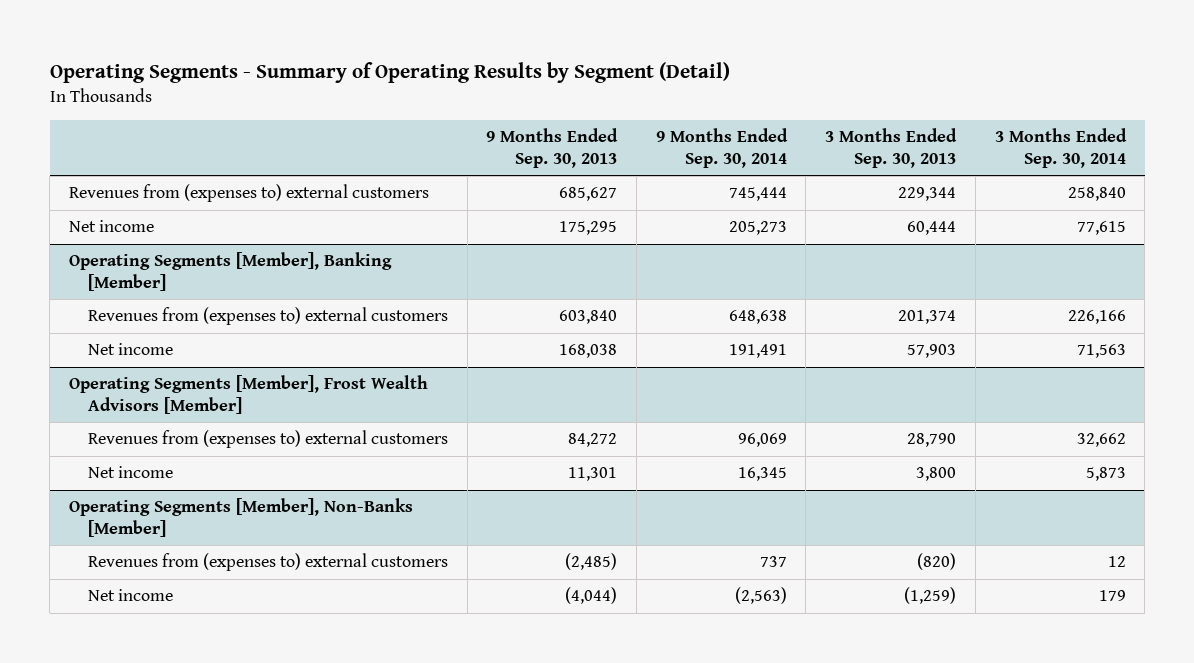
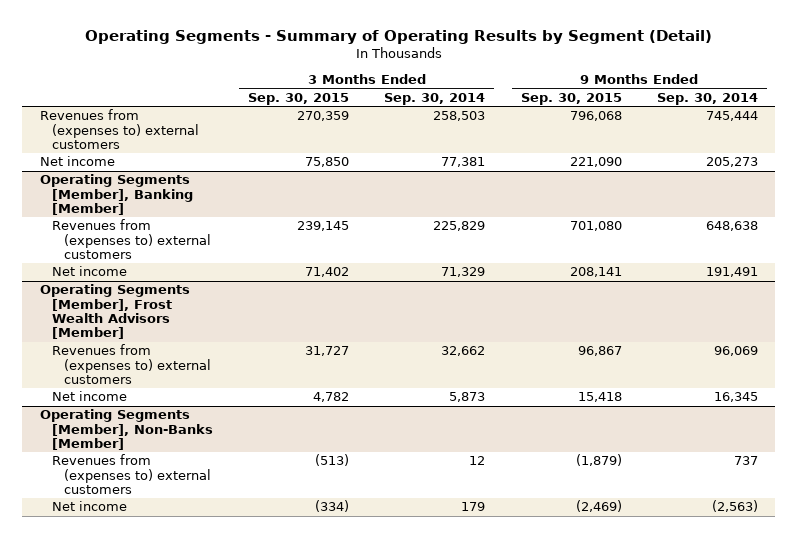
- | 9 Months Ended Sep. 30, 2013 | 9 Months Ended Sep. 30, 2014 | 3 Months Ended Sep. 30, 2013 | 3 Months Ended Sep. 30, 2014
+ | 3 Months Ended Sep. 30, 2015 | 3 Months Ended Sep. 30, 2014 | 9 Months Ended Sep. 30, 2015 | 9 Months Ended Sep. 30, 2014
- Revenues from (expenses to) external customers | 685,627 | 745,444 | 229,344 | 258,840
- Net income | 175,295 | 205,273 | 60,444 | 77,615
+ Revenues from (expenses to) external customers | 270,359 | 258,503 | 796,068 | 745,444
+ Net income | 75,850 | 77,381 | 221,090 | 205,273
@ Operating Segments [Member], Banking [Member]
- Revenues from (expenses to) external customers | 603,840 | 648,638 | 201,374 | 226,166
- Net income | 168,038 | 191,491 | 57,903 | 71,563
+ Revenues from (expenses to) external customers | 239,145 | 225,829 | 701,080 | 648,638
+ Net income | 71,402 | 71,329 | 208,141 | 191,491

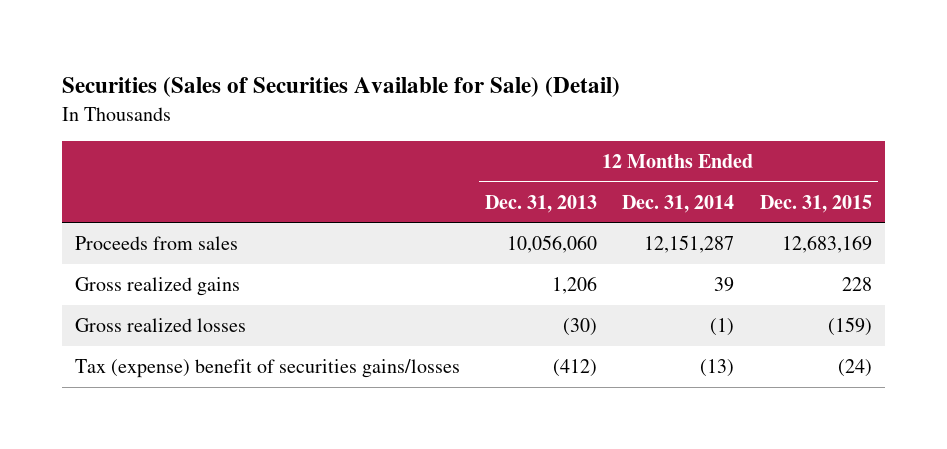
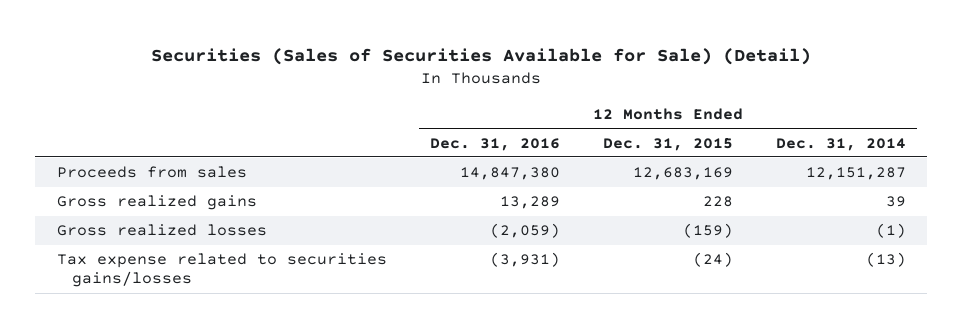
- | 12 Months Ended Dec. 31, 2013 | 12 Months Ended Dec. 31, 2014 | 12 Months Ended Dec. 31, 2015
+ | 12 Months Ended Dec. 31, 2016 | 12 Months Ended Dec. 31, 2015 | 12 Months Ended Dec. 31, 2014
- Tax (expense) benefit of securities gains/losses | (412) | (13) | (24)
+ Tax expense related to securities gains/losses | (3,931) | (24) | (13)

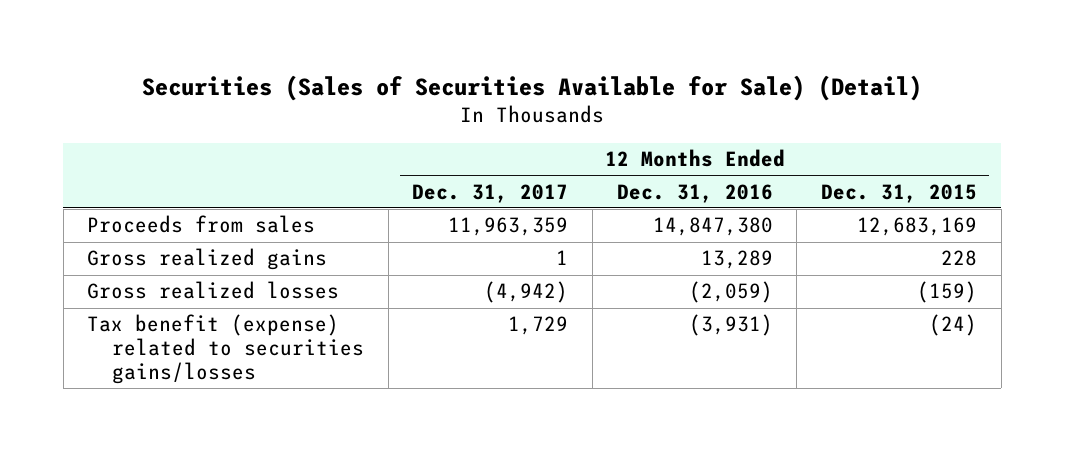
- | 12 Months Ended Dec. 31, 2016 | 12 Months Ended Dec. 31, 2015 | 12 Months Ended Dec. 31, 2014
+ | 12 Months Ended Dec. 31, 2017 | 12 Months Ended Dec. 31, 2016 | 12 Months Ended Dec. 31, 2015
- Tax expense related to securities gains/losses | (3,931) | (24) | (13)
+ Tax benefit (expense) related to securities gains/losses | 1,729 | (3,931) | (24)

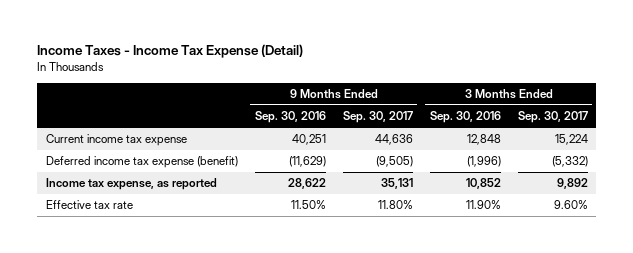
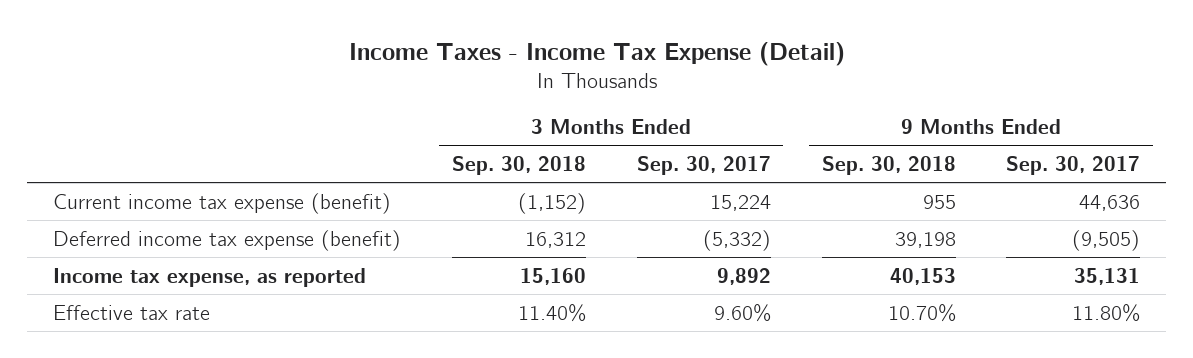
- | 9 Months Ended Sep. 30, 2016 | 9 Months Ended Sep. 30, 2017 | 3 Months Ended Sep. 30, 2016 | 3 Months Ended Sep. 30, 2017
+ | 3 Months Ended Sep. 30, 2018 | 3 Months Ended Sep. 30, 2017 | 9 Months Ended Sep. 30, 2018 | 9 Months Ended Sep. 30, 2017
- Current income tax expense | 40,251 | 44,636 | 12,848 | 15,224
+ Current income tax expense (benefit) | (1,152) | 15,224 | 955 | 44,636

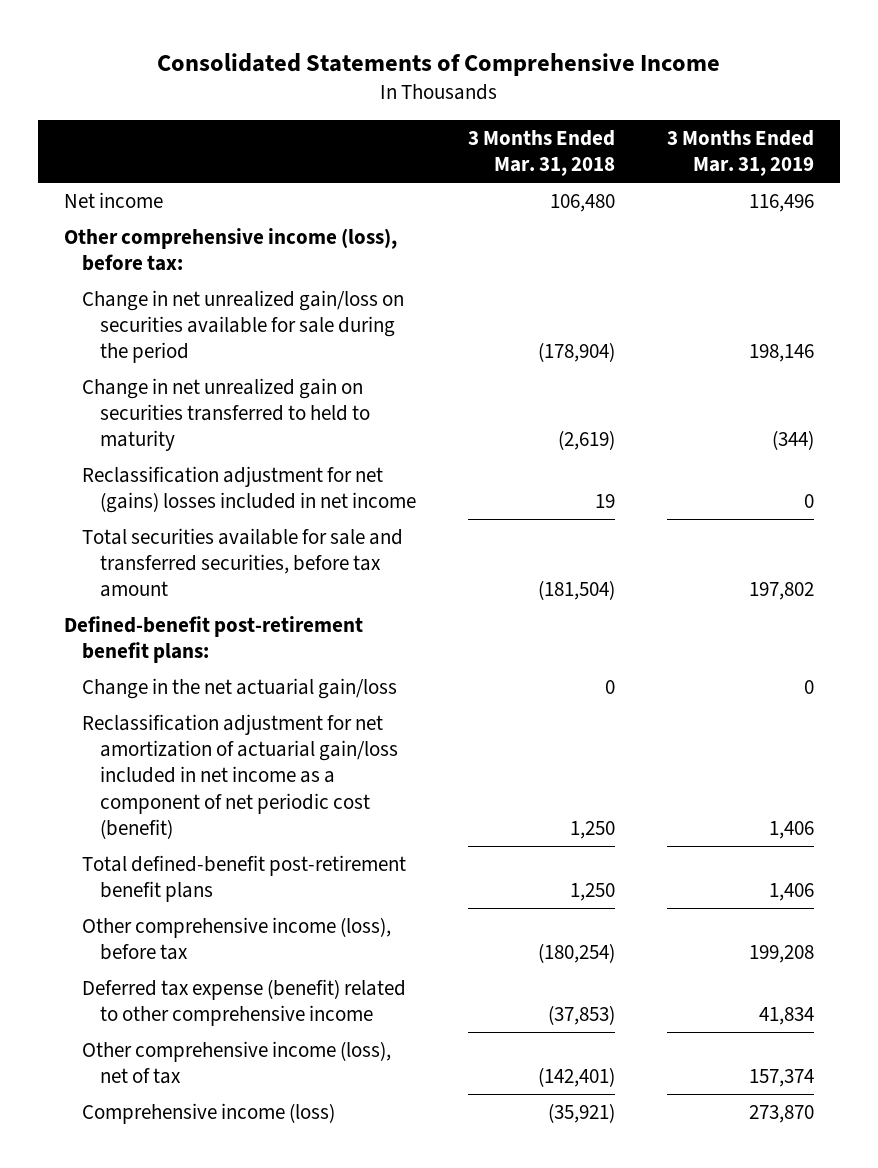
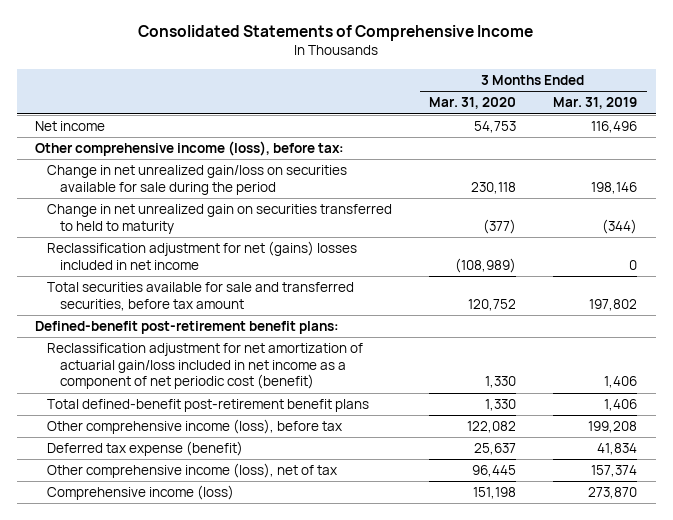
- | 3 Months Ended Mar. 31, 2018 | 3 Months Ended Mar. 31, 2019
+ | 3 Months Ended Mar. 31, 2020 | 3 Months Ended Mar. 31, 2019
- Change in the net actuarial gain/loss | 0 | 0
- Deferred tax expense (benefit) related to other comprehensive income | (37,853) | 41,834
+ Deferred tax expense (benefit) | 25,637 | 41,834

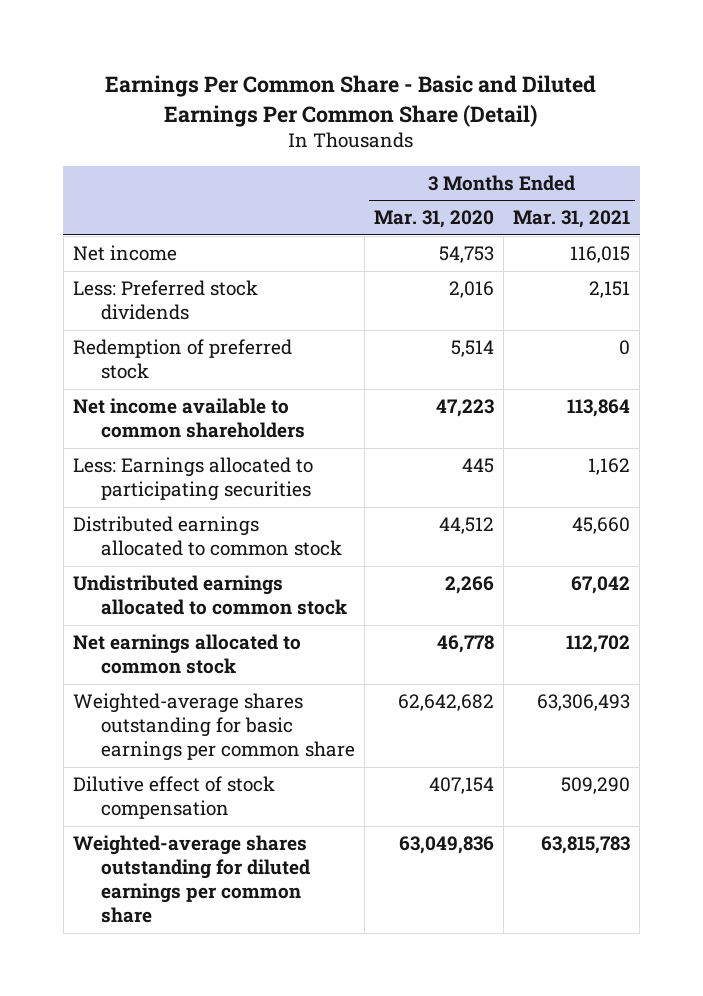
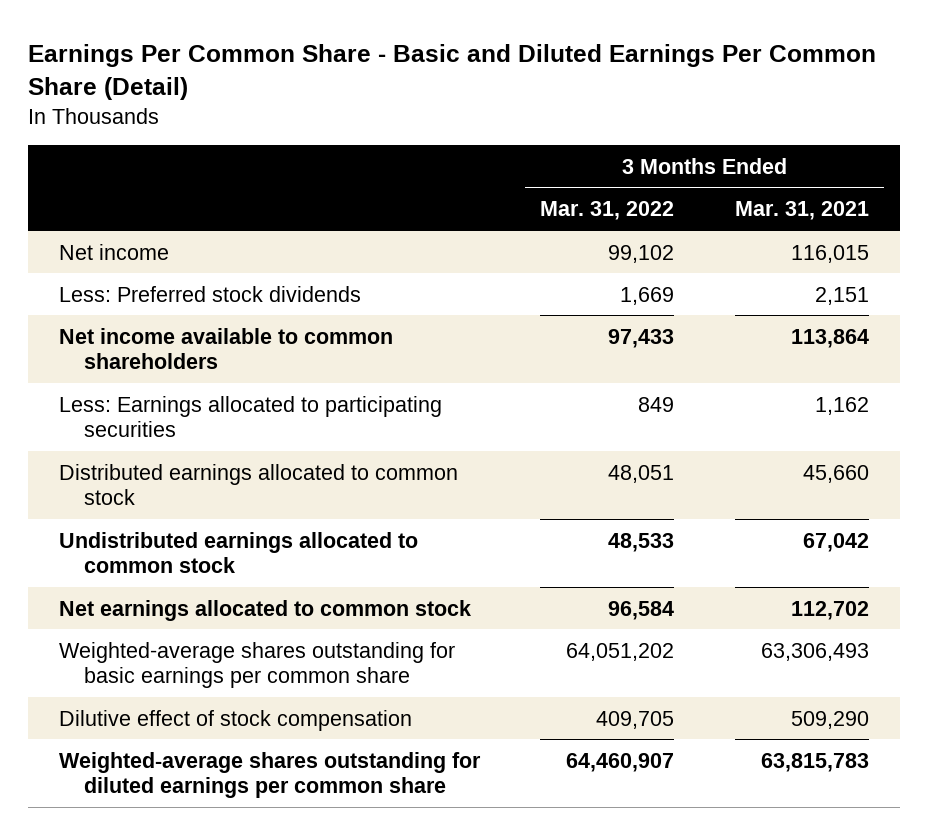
- | 3 Months Ended Mar. 31, 2020 | 3 Months Ended Mar. 31, 2021
+ | 3 Months Ended Mar. 31, 2022 | 3 Months Ended Mar. 31, 2021
- Redemption of preferred stock | 5,514 | 0

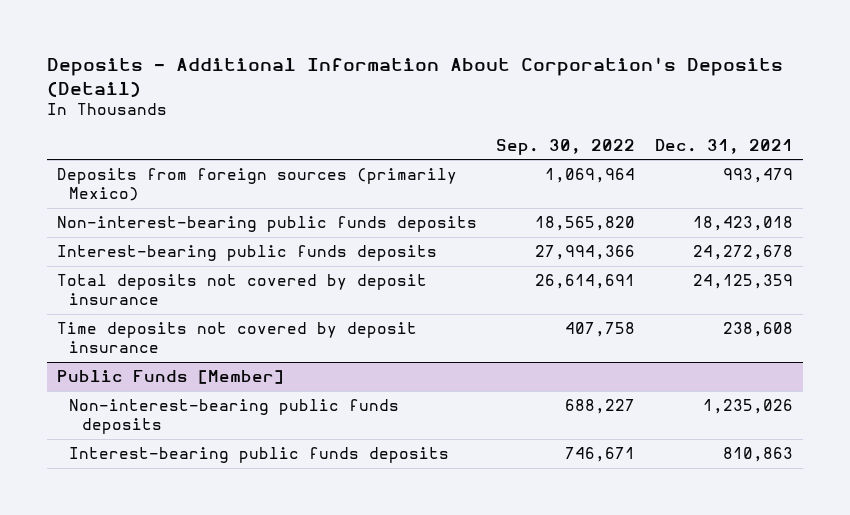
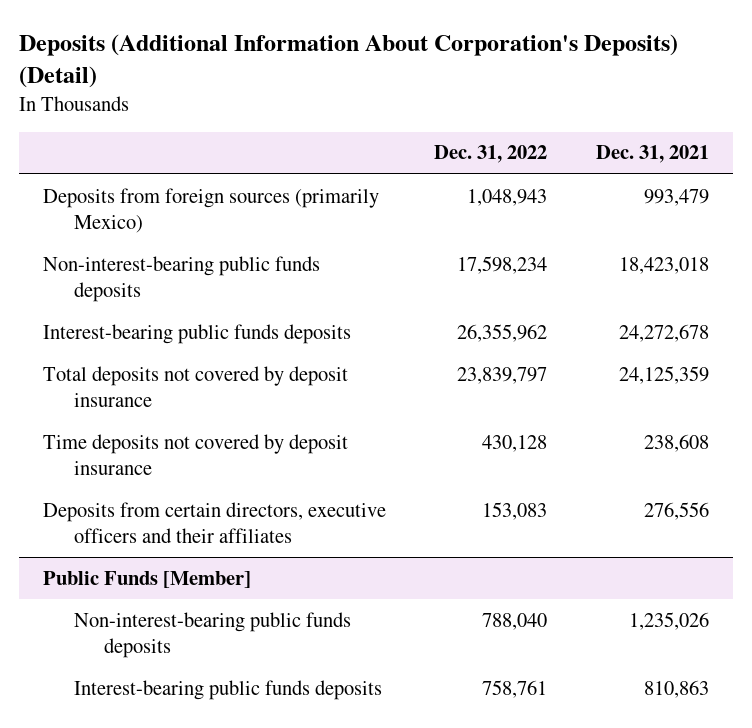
- Deposits - Additional Information About Corporation's Deposits (Detail)
+ Deposits (Additional Information About Corporation's Deposits) (Detail)
- | Sep. 30, 2022 | Dec. 31, 2021
+ | Dec. 31, 2022 | Dec. 31, 2021
+ Deposits from certain directors, executive officers and their affiliates | 153,083 | 276,556

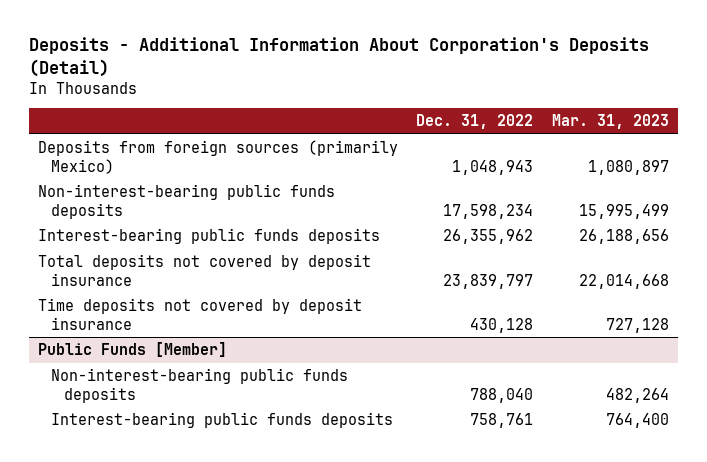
- Deposits (Additional Information About Corporation's Deposits) (Detail)
+ Deposits - Additional Information About Corporation's Deposits (Detail)
- | Dec. 31, 2022 | Dec. 31, 2021
+ | Dec. 31, 2022 | Mar. 31, 2023
- Deposits from certain directors, executive officers and their affiliates | 153,083 | 276,556

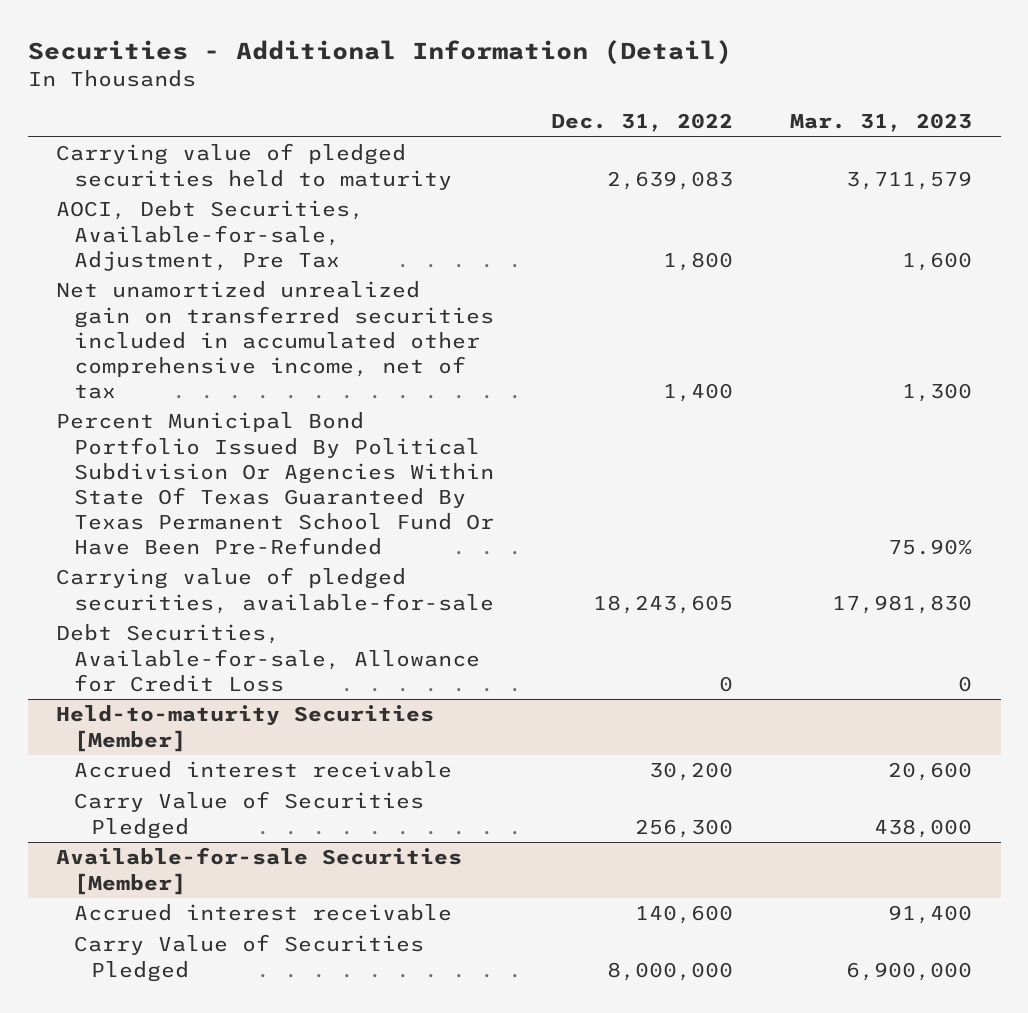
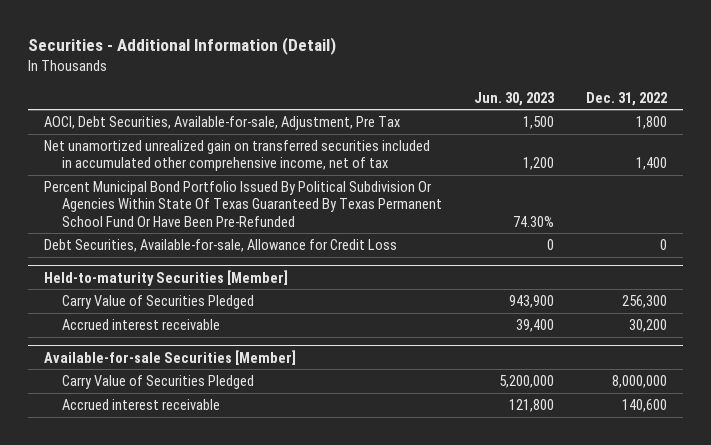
- | Dec. 31, 2022 | Mar. 31, 2023
+ | Jun. 30, 2023 | Dec. 31, 2022
- Carrying value of pledged securities held to maturity | 2,639,083 | 3,711,579
- Carrying value of pledged securities, available-for-sale | 18,243,605 | 17,981,830
@ Held-to-maturity Securities [Member]
moved down: Accrued interest receivable | 39,400 | 30,200
@ Available-for-sale Securities [Member]
moved down: Accrued interest receivable | 121,800 | 140,600

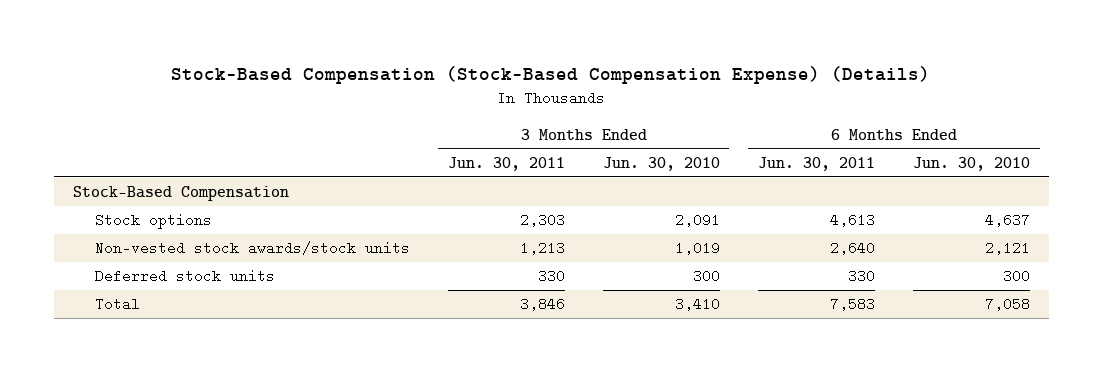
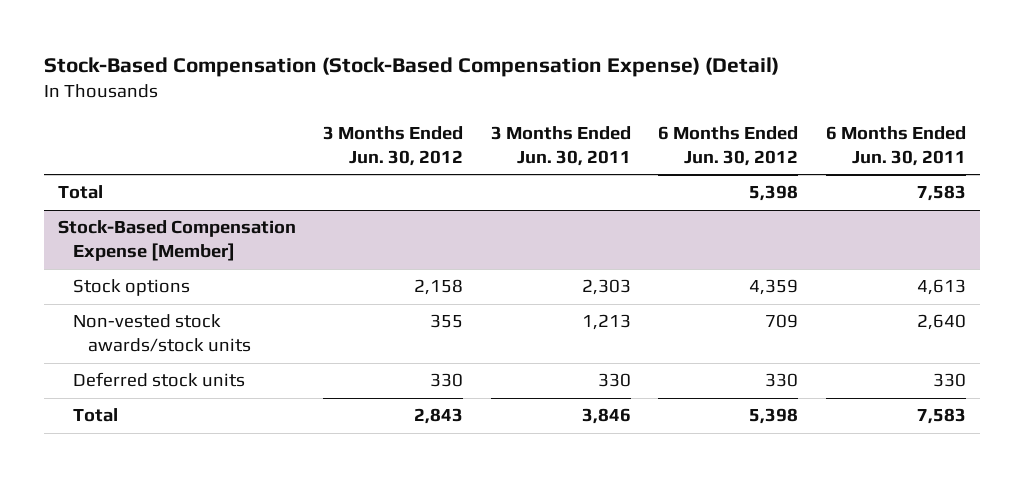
- Stock-Based Compensation (Stock-Based Compensation Expense) (Details)
+ Stock-Based Compensation (Stock-Based Compensation Expense) (Detail)
- | 3 Months Ended Jun. 30, 2011 | 3 Months Ended Jun. 30, 2010 | 6 Months Ended Jun. 30, 2011 | 6 Months Ended Jun. 30, 2010
+ | 3 Months Ended Jun. 30, 2012 | 3 Months Ended Jun. 30, 2011 | 6 Months Ended Jun. 30, 2012 | 6 Months Ended Jun. 30, 2011
- Stock-Based Compensation
+ Total | | | 5,398 | 7,583
+ Stock-Based Compensation Expense [Member]

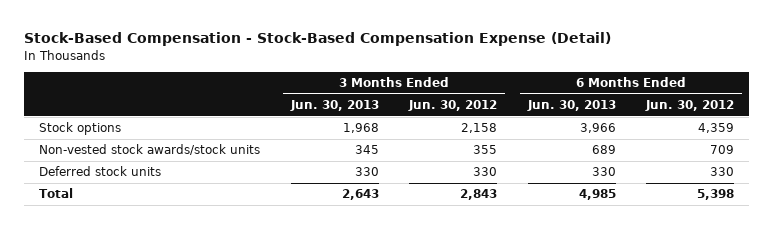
- Stock-Based Compensation (Stock-Based Compensation Expense) (Detail)
+ Stock-Based Compensation - Stock-Based Compensation Expense (Detail)
- | 3 Months Ended Jun. 30, 2012 | 3 Months Ended Jun. 30, 2011 | 6 Months Ended Jun. 30, 2012 | 6 Months Ended Jun. 30, 2011
+ | 3 Months Ended Jun. 30, 2013 | 3 Months Ended Jun. 30, 2012 | 6 Months Ended Jun. 30, 2013 | 6 Months Ended Jun. 30, 2012
- Total | | | 5,398 | 7,583
- Stock-Based Compensation Expense [Member]

